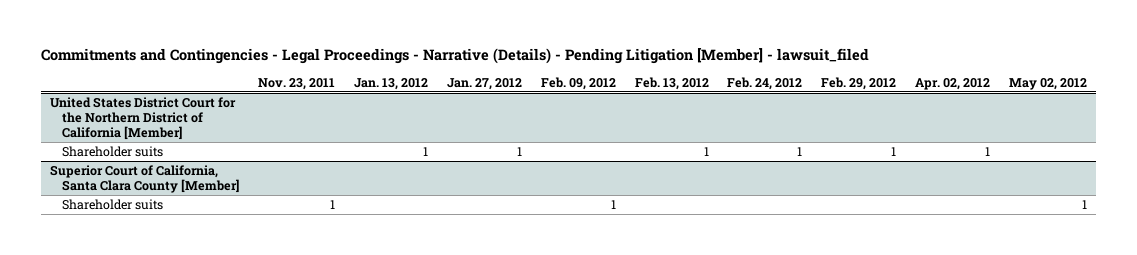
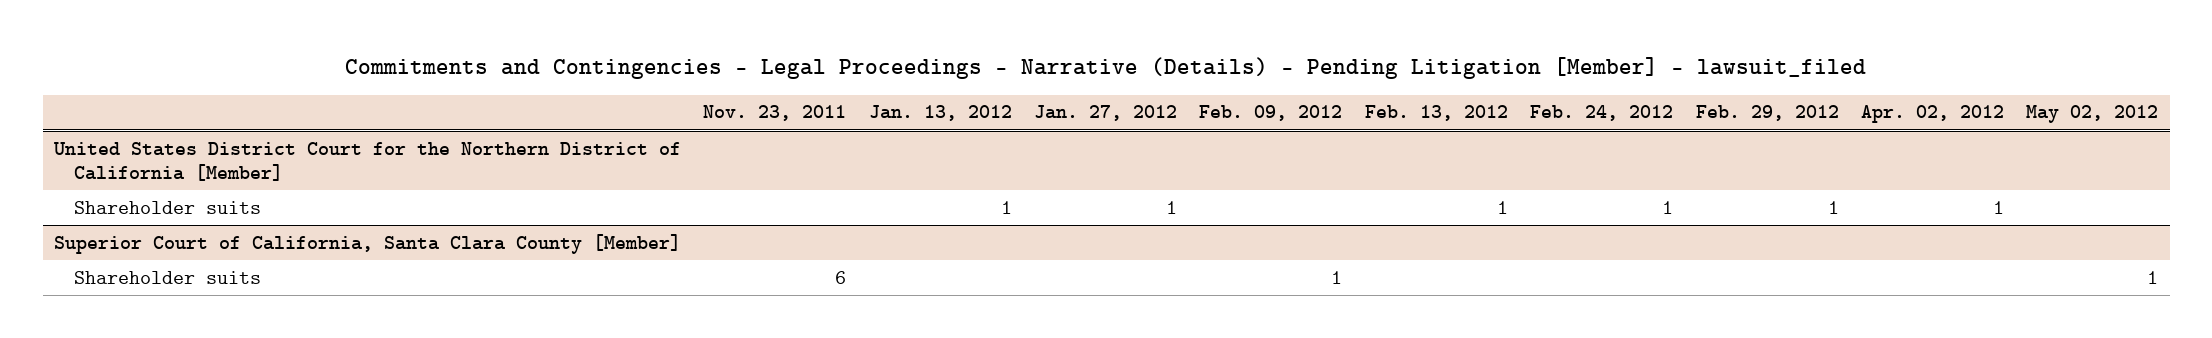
@ Superior Court of California, Santa Clara County [Member]
- Shareholder suits | 1 | | | 1 | | | | | 1
+ Shareholder suits | 6 | | | 1 | | | | | 1

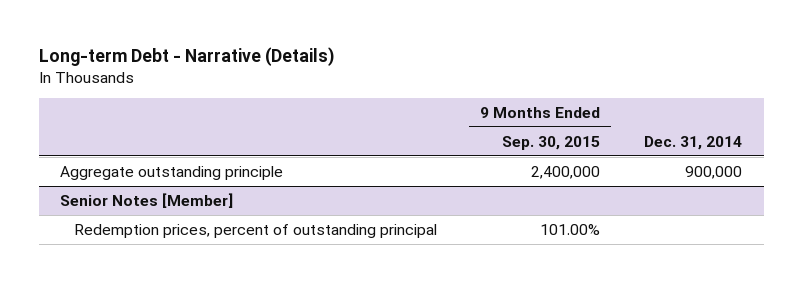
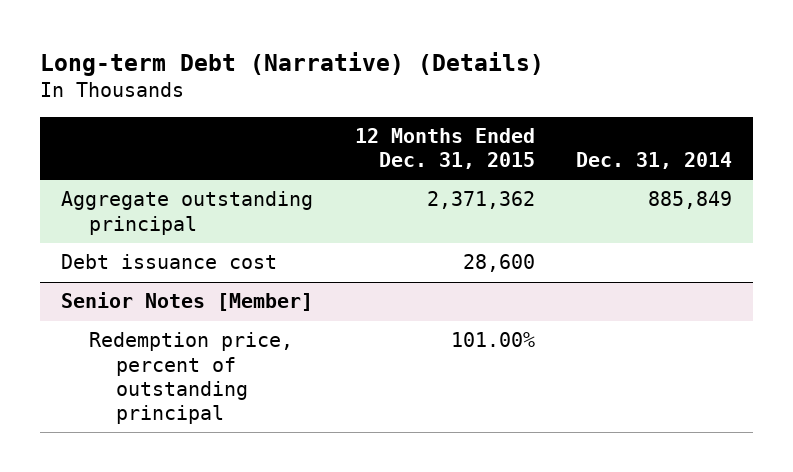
- Long-term Debt - Narrative (Details)
+ Long-term Debt (Narrative) (Details)
- | 9 Months Ended Sep. 30, 2015 | Dec. 31, 2014
+ | 12 Months Ended Dec. 31, 2015 | Dec. 31, 2014
- Aggregate outstanding principle | 2,400,000 | 900,000
+ Aggregate outstanding principal | 2,371,362 | 885,849
+ Debt issuance cost | 28,600 |
@ Senior Notes [Member]
- Redemption prices, percent of outstanding principal | 101.00% |
+ Redemption price, percent of outstanding principal | 101.00% |

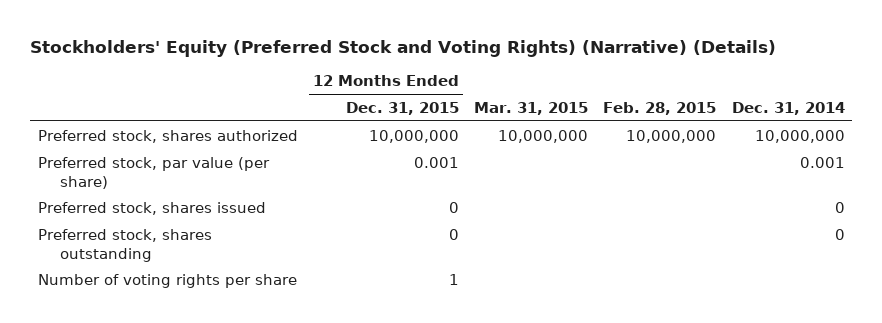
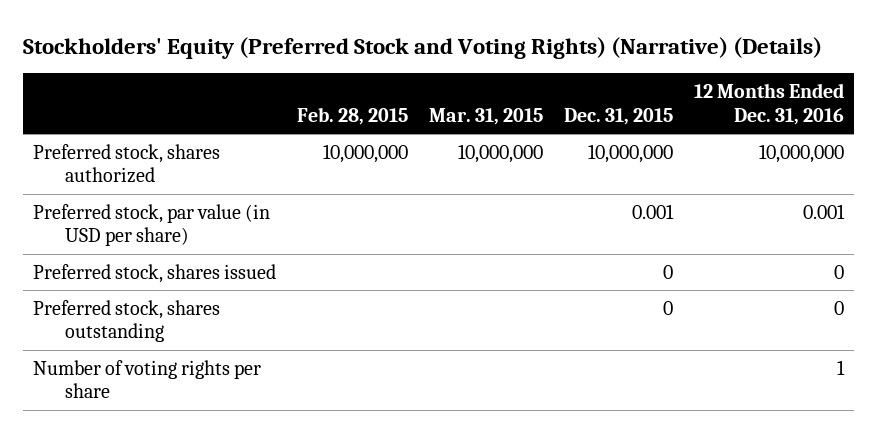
- | 12 Months Ended Dec. 31, 2015 | Mar. 31, 2015 | Feb. 28, 2015 | Dec. 31, 2014
+ | Feb. 28, 2015 | Mar. 31, 2015 | Dec. 31, 2015 | 12 Months Ended Dec. 31, 2016
- Preferred stock, par value (per share) | 0.001 | | | 0.001
+ Preferred stock, par value (in USD per share) | | | 0.001 | 0.001

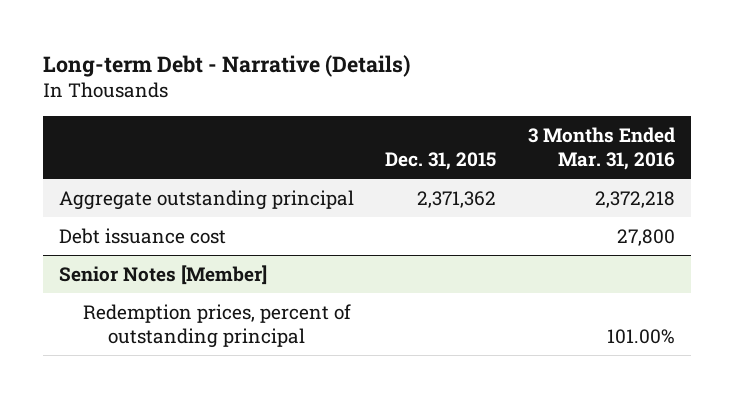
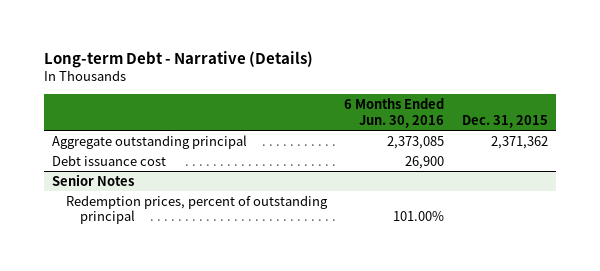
- | Dec. 31, 2015 | 3 Months Ended Mar. 31, 2016
+ | 6 Months Ended Jun. 30, 2016 | Dec. 31, 2015
- Senior Notes [Member]
+ Senior Notes

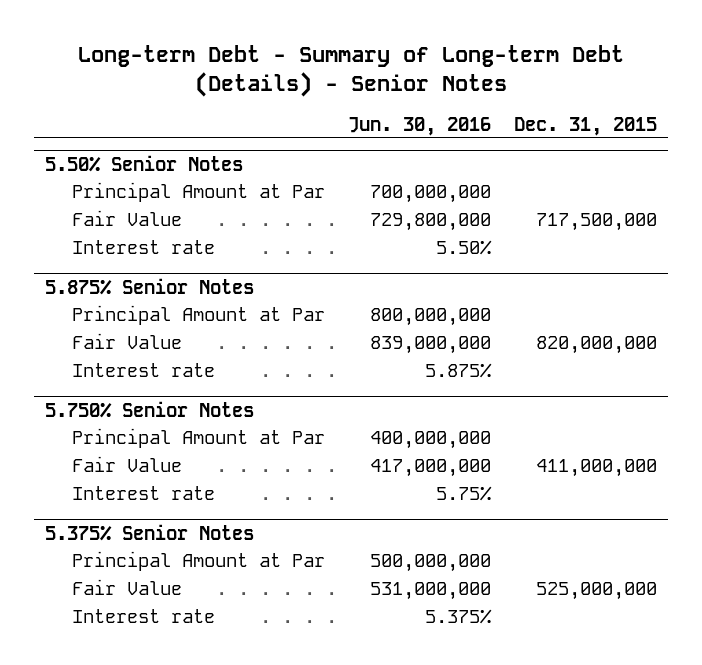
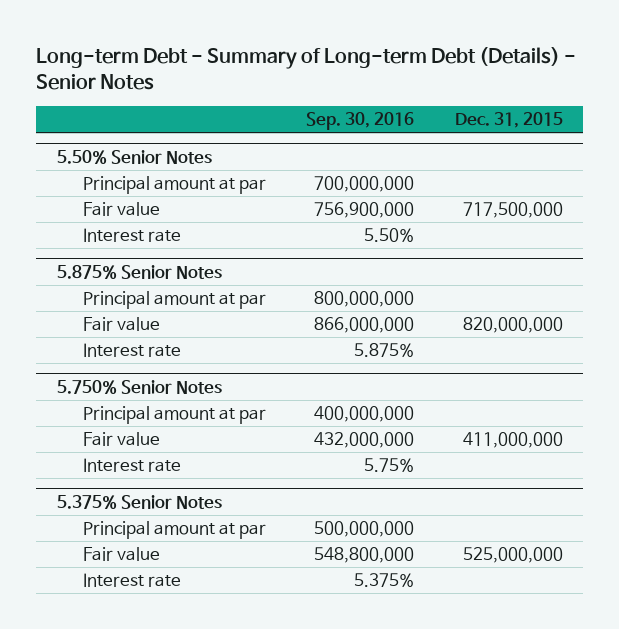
- | Jun. 30, 2016 | Dec. 31, 2015
+ | Sep. 30, 2016 | Dec. 31, 2015
@ 5.50% Senior Notes
- Principal Amount at Par | 700,000,000 |
- Fair Value | 729,800,000 | 717,500,000
+ Principal amount at par | 700,000,000 |
+ Fair value | 756,900,000 | 717,500,000
@ 5.875% Senior Notes
- Principal Amount at Par | 800,000,000 |
- Fair Value | 839,000,000 | 820,000,000
+ Principal amount at par | 800,000,000 |
+ Fair value | 866,000,000 | 820,000,000
@ 5.750% Senior Notes
- Principal Amount at Par | 400,000,000 |
- Fair Value | 417,000,000 | 411,000,000
+ Principal amount at par | 400,000,000 |
+ Fair value | 432,000,000 | 411,000,000
@ 5.375% Senior Notes
- Principal Amount at Par | 500,000,000 |
- Fair Value | 531,000,000 | 525,000,000
+ Principal amount at par | 500,000,000 |
+ Fair value | 548,800,000 | 525,000,000

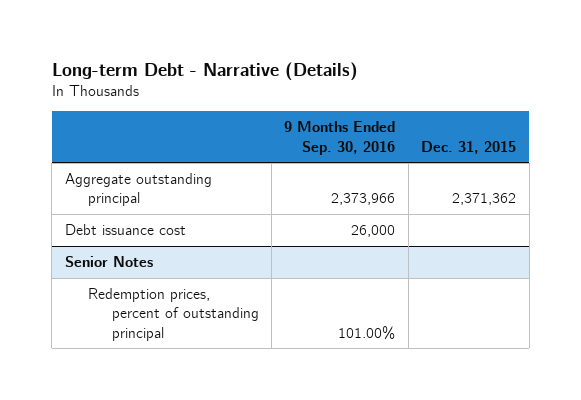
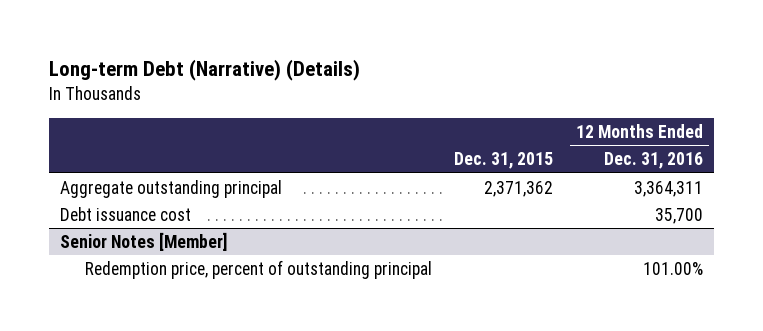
- Long-term Debt - Narrative (Details)
+ Long-term Debt (Narrative) (Details)
- | 9 Months Ended Sep. 30, 2016 | Dec. 31, 2015
+ | Dec. 31, 2015 | 12 Months Ended Dec. 31, 2016
- Senior Notes
- Redemption prices, percent of outstanding principal | 101.00% |
+ Senior Notes [Member]
+ Redemption price, percent of outstanding principal | | 101.00%

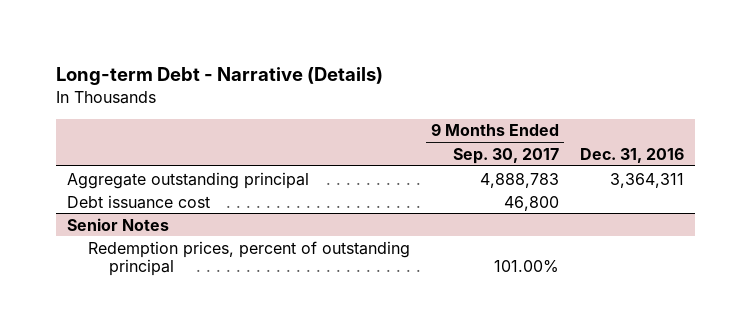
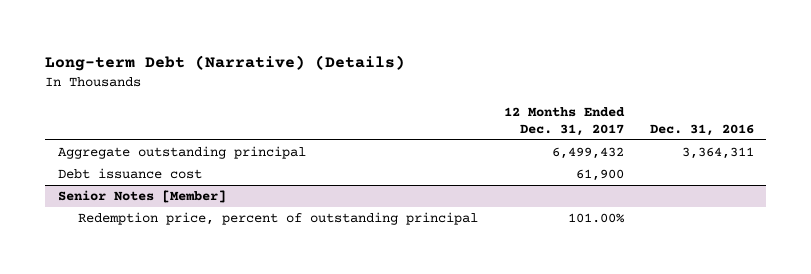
- Long-term Debt - Narrative (Details)
+ Long-term Debt (Narrative) (Details)
- | 9 Months Ended Sep. 30, 2017 | Dec. 31, 2016
+ | 12 Months Ended Dec. 31, 2017 | Dec. 31, 2016
- Senior Notes
- Redemption prices, percent of outstanding principal | 101.00% |
+ Senior Notes [Member]
+ Redemption price, percent of outstanding principal | 101.00% |

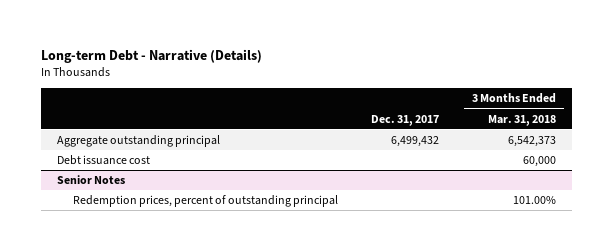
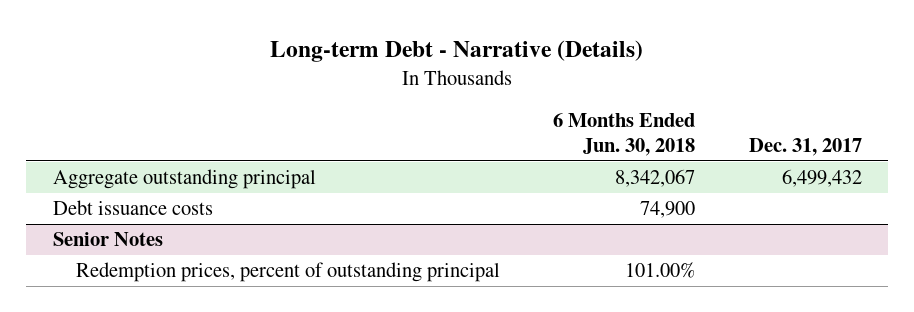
- | Dec. 31, 2017 | 3 Months Ended Mar. 31, 2018
+ | 6 Months Ended Jun. 30, 2018 | Dec. 31, 2017
- Debt issuance cost | | 60,000
+ Debt issuance costs | 74,900 |

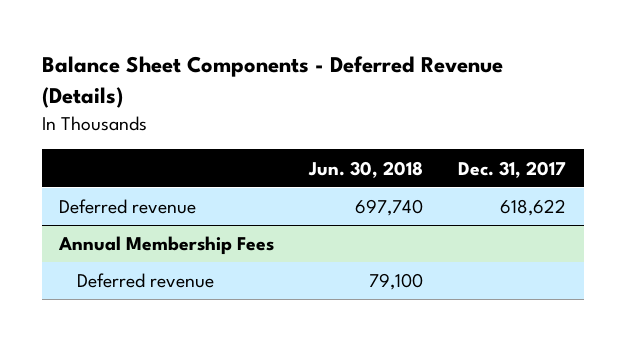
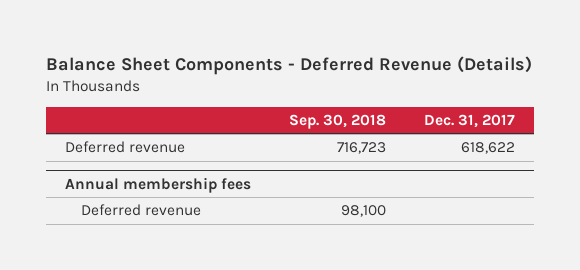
- | Jun. 30, 2018 | Dec. 31, 2017
+ | Sep. 30, 2018 | Dec. 31, 2017
- Annual Membership Fees
+ Annual membership fees

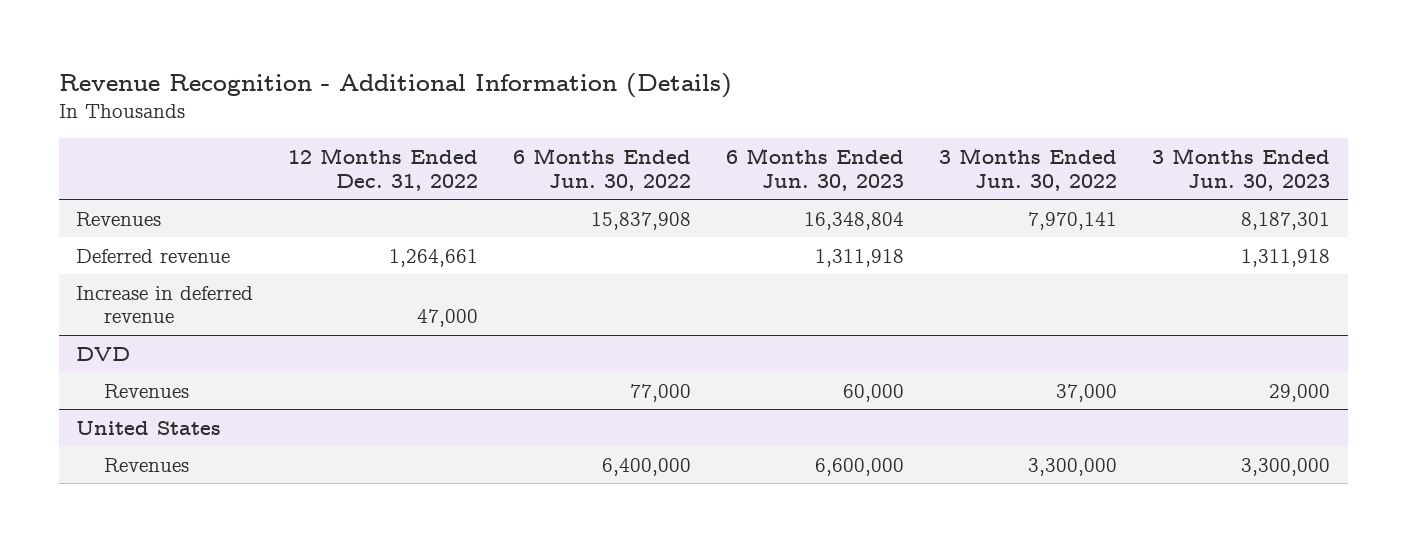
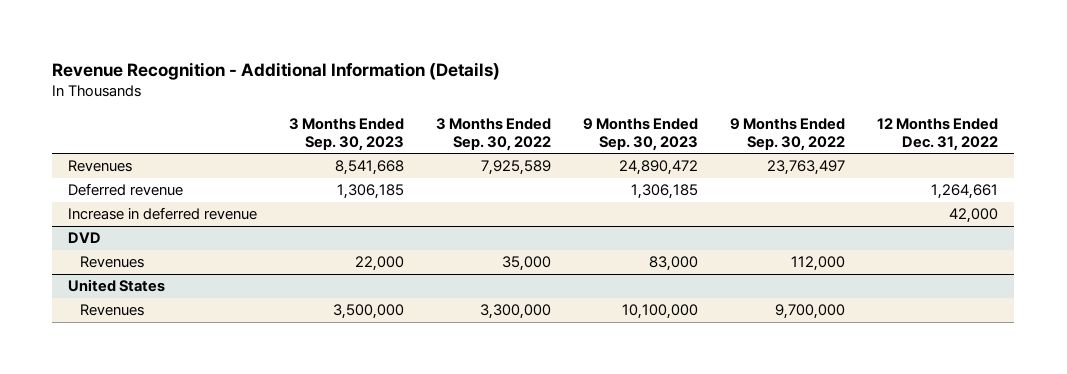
- | 12 Months Ended Dec. 31, 2022 | 6 Months Ended Jun. 30, 2022 | 6 Months Ended Jun. 30, 2023 | 3 Months Ended Jun. 30, 2022 | 3 Months Ended Jun. 30, 2023
+ | 3 Months Ended Sep. 30, 2023 | 3 Months Ended Sep. 30, 2022 | 9 Months Ended Sep. 30, 2023 | 9 Months Ended Sep. 30, 2022 | 12 Months Ended Dec. 31, 2022
- Increase in deferred revenue | 47,000 | | | |
+ Increase in deferred revenue | | | | | 42,000

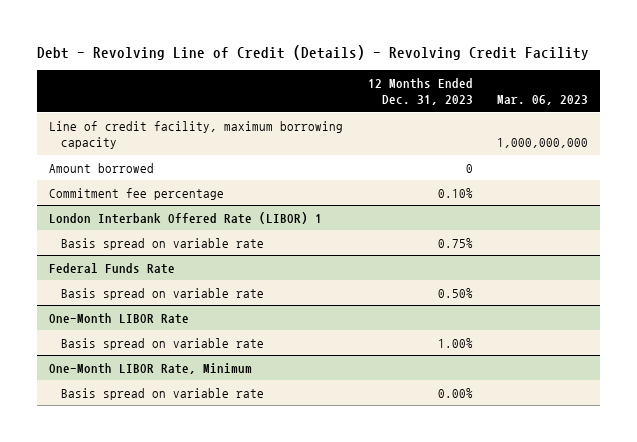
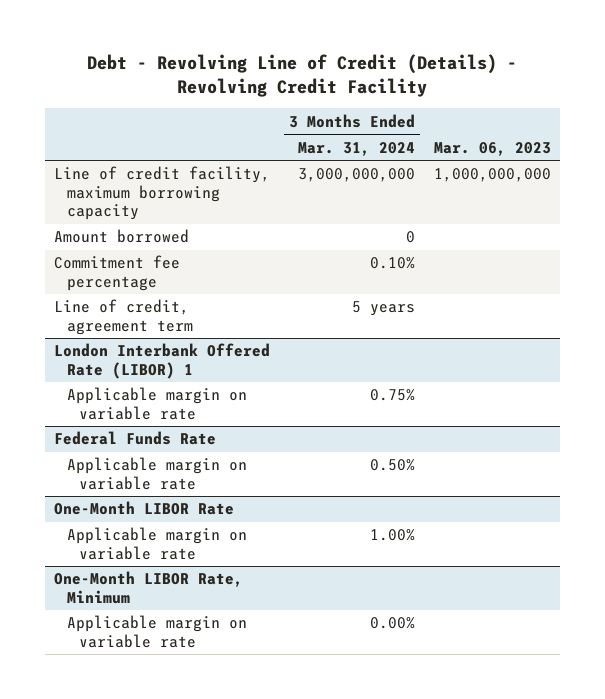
- | 12 Months Ended Dec. 31, 2023 | Mar. 06, 2023
+ | 3 Months Ended Mar. 31, 2024 | Mar. 06, 2023
+ Line of credit, agreement term | 5 years |
@ London Interbank Offered Rate (LIBOR) 1
- Basis spread on variable rate | 0.75% |
+ Applicable margin on variable rate | 0.75% |
@ Federal Funds Rate
- Basis spread on variable rate | 0.50% |
+ Applicable margin on variable rate | 0.50% |
@ One-Month LIBOR Rate
- Basis spread on variable rate | 1.00% |
+ Applicable margin on variable rate | 1.00% |
@ One-Month LIBOR Rate, Minimum
- Basis spread on variable rate | 0.00% |
+ Applicable margin on variable rate | 0.00% |

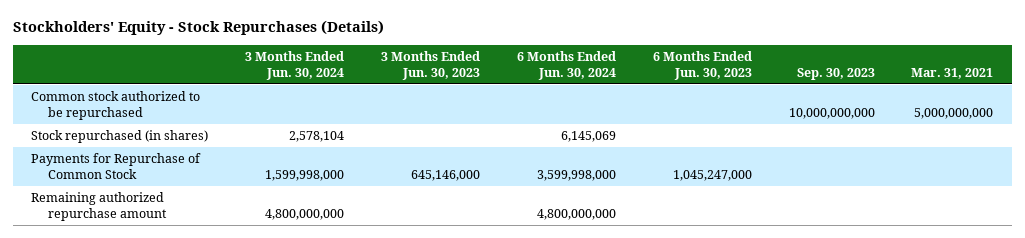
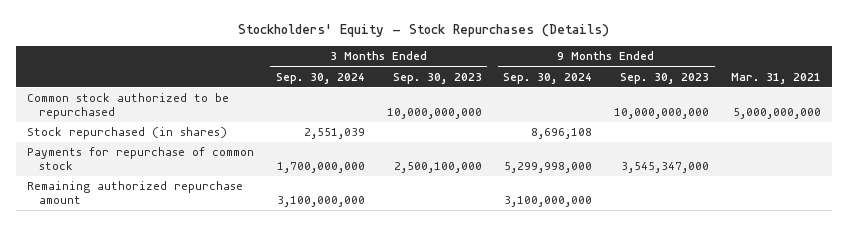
- | 3 Months Ended Jun. 30, 2024 | 3 Months Ended Jun. 30, 2023 | 6 Months Ended Jun. 30, 2024 | 6 Months Ended Jun. 30, 2023 | Sep. 30, 2023 | Mar. 31, 2021
+ | 3 Months Ended Sep. 30, 2024 | 3 Months Ended Sep. 30, 2023 | 9 Months Ended Sep. 30, 2024 | 9 Months Ended Sep. 30, 2023 | Mar. 31, 2021
- Payments for Repurchase of Common Stock | 1,599,998,000 | 645,146,000 | 3,599,998,000 | 1,045,247,000 | |
+ Payments for repurchase of common stock | 1,700,000,000 | 2,500,100,000 | 5,299,998,000 | 3,545,347,000 |

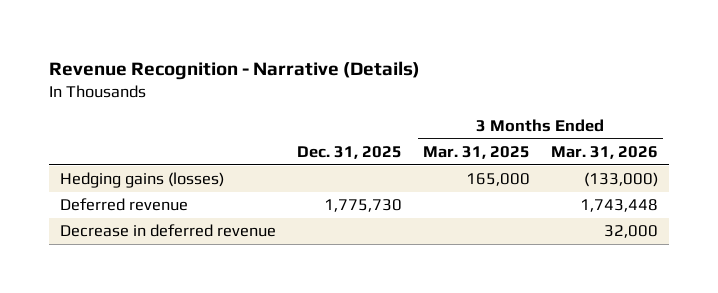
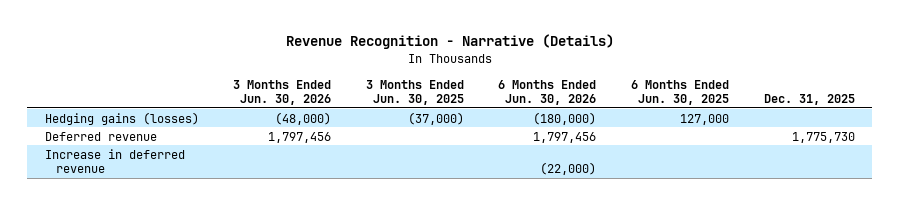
- | Dec. 31, 2025 | 3 Months Ended Mar. 31, 2025 | 3 Months Ended Mar. 31, 2026
+ | 3 Months Ended Jun. 30, 2026 | 3 Months Ended Jun. 30, 2025 | 6 Months Ended Jun. 30, 2026 | 6 Months Ended Jun. 30, 2025 | Dec. 31, 2025
- Decrease in deferred revenue | | | 32,000
+ Increase in deferred revenue | | | (22,000) | |

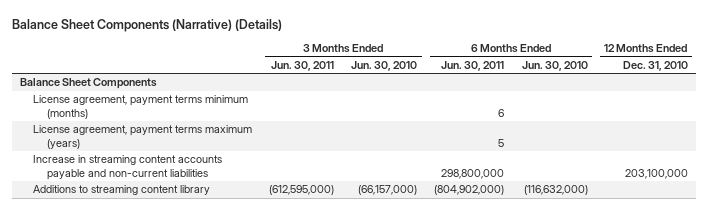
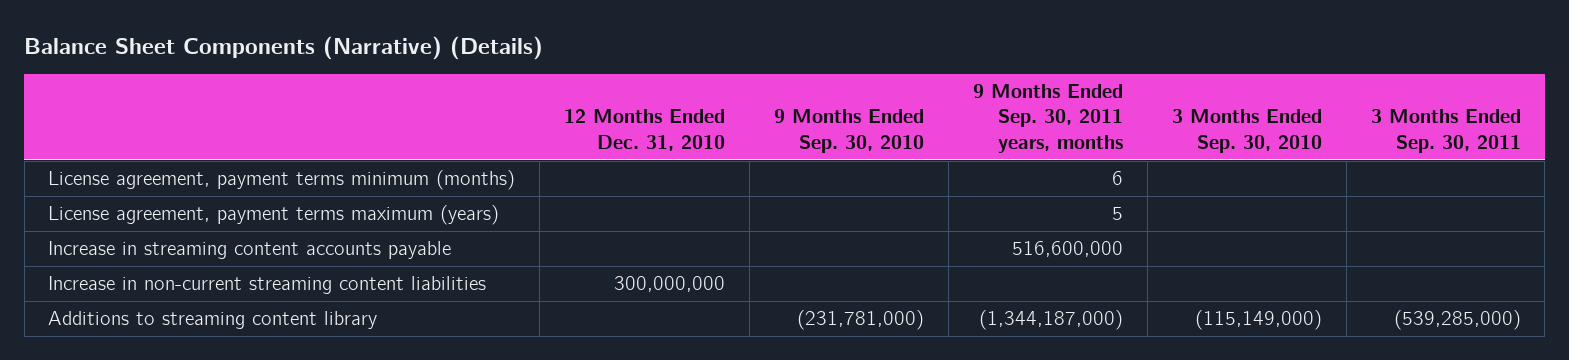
- | 3 Months Ended Jun. 30, 2011 | 3 Months Ended Jun. 30, 2010 | 6 Months Ended Jun. 30, 2011 | 6 Months Ended Jun. 30, 2010 | 12 Months Ended Dec. 31, 2010
+ | 12 Months Ended Dec. 31, 2010 | 9 Months Ended Sep. 30, 2010 | 9 Months Ended Sep. 30, 2011 years, months | 3 Months Ended Sep. 30, 2010 | 3 Months Ended Sep. 30, 2011
- Balance Sheet Components
- Increase in streaming content accounts payable and non-current liabilities | | | 298,800,000 | | 203,100,000
+ Increase in streaming content accounts payable | | | 516,600,000 | |
+ Increase in non-current streaming content liabilities | 300,000,000 | | | |

